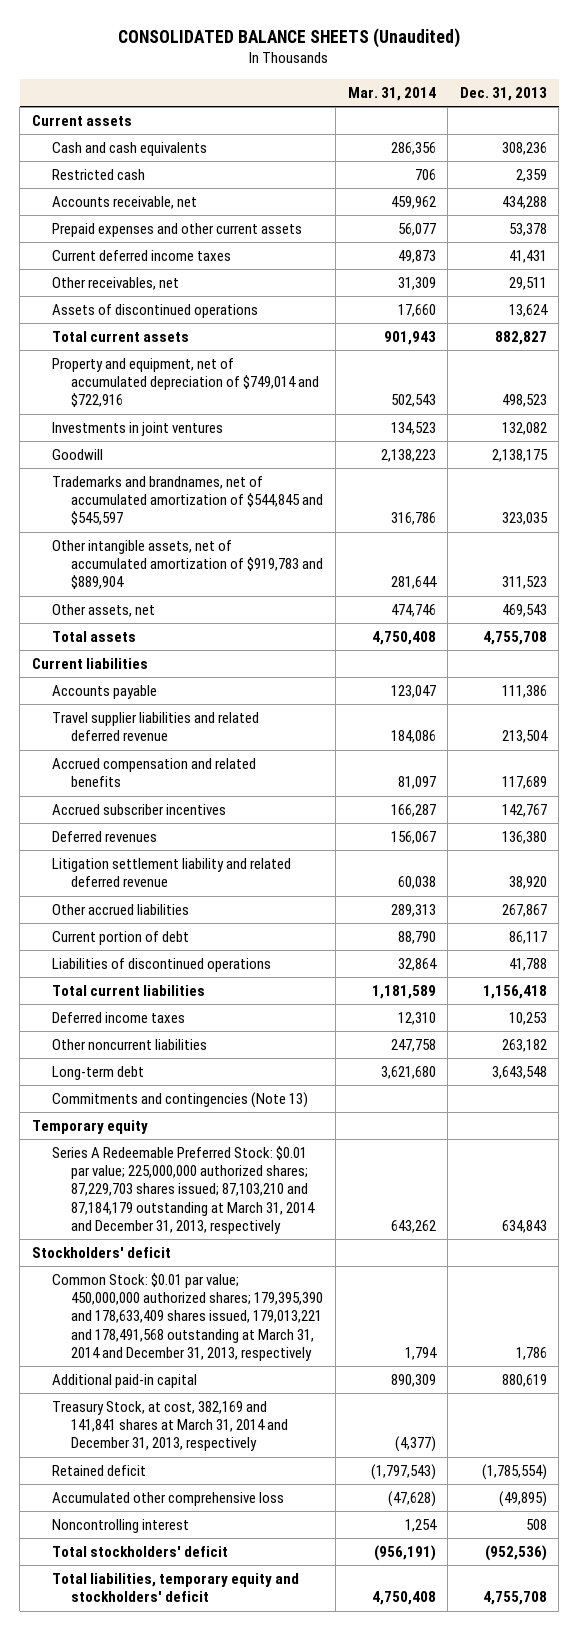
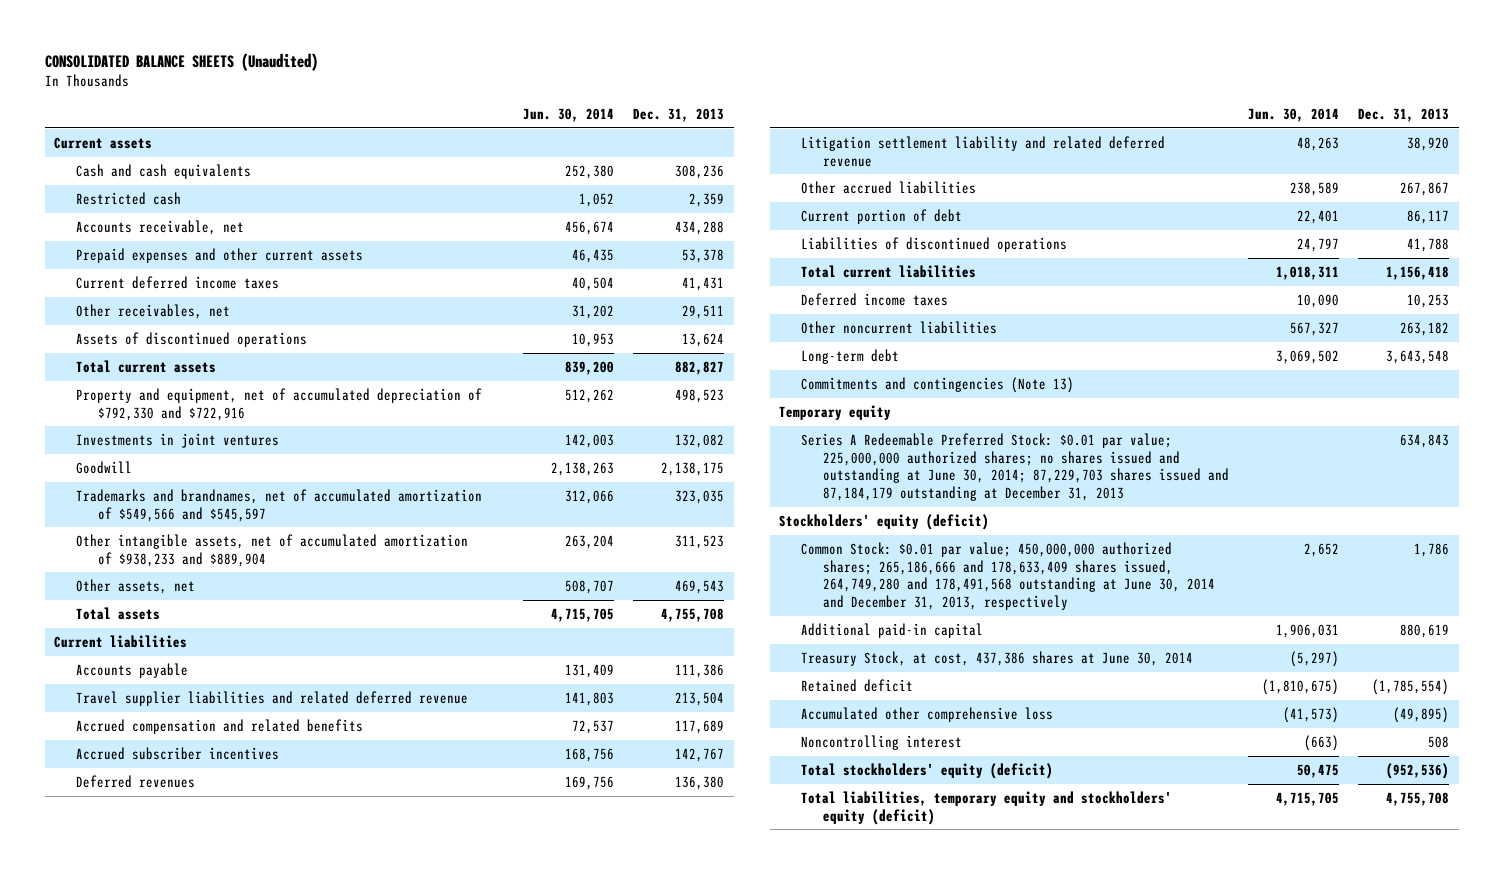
- | Mar. 31, 2014 | Dec. 31, 2013
+ | Jun. 30, 2014 | Dec. 31, 2013
- Property and equipment, net of accumulated depreciation of $749,014 and $722,916 | 502,543 | 498,523
+ Property and equipment, net of accumulated depreciation of $792,330 and $722,916 | 512,262 | 498,523
- Trademarks and brandnames, net of accumulated amortization of $544,845 and $545,597 | 316,786 | 323,035
- Other intangible assets, net of accumulated amortization of $919,783 and $889,904 | 281,644 | 311,523
+ Trademarks and brandnames, net of accumulated amortization of $549,566 and $545,597 | 312,066 | 323,035
+ Other intangible assets, net of accumulated amortization of $938,233 and $889,904 | 263,204 | 311,523
- Series A Redeemable Preferred Stock: $0.01 par value; 225,000,000 authorized shares; 87,229,703 shares issued; 87,103,210 and 87,184,179 outstanding at March 31, 2014 and December 31, 2013, respectively | 643,262 | 634,843
- Stockholders' deficit
- Common Stock: $0.01 par value; 450,000,000 authorized shares; 179,395,390 and 178,633,409 shares issued, 179,013,221 and 178,491,568 outstanding at March 31, 2014 and December 31, 2013, respectively | 1,794 | 1,786
+ Series A Redeemable Preferred Stock: $0.01 par value; 225,000,000 authorized shares; no shares issued and outstanding at June 30, 2014; 87,229,703 shares issued and 87,184,179 outstanding at December 31, 2013 | | 634,843
+ Stockholders' equity (deficit)
+ Common Stock: $0.01 par value; 450,000,000 authorized shares; 265,186,666 and 178,633,409 shares issued, 264,749,280 and 178,491,568 outstanding at June 30, 2014 and December 31, 2013, respectively | 2,652 | 1,786
- Treasury Stock, at cost, 382,169 and 141,841 shares at March 31, 2014 and December 31, 2013, respectively | (4,377) |
+ Treasury Stock, at cost, 437,386 shares at June 30, 2014 | (5,297) |
- Total stockholders' deficit | (956,191) | (952,536)
- Total liabilities, temporary equity and stockholders' deficit | 4,750,408 | 4,755,708
+ Total stockholders' equity (deficit) | 50,475 | (952,536)
+ Total liabilities, temporary equity and stockholders' equity (deficit) | 4,715,705 | 4,755,708

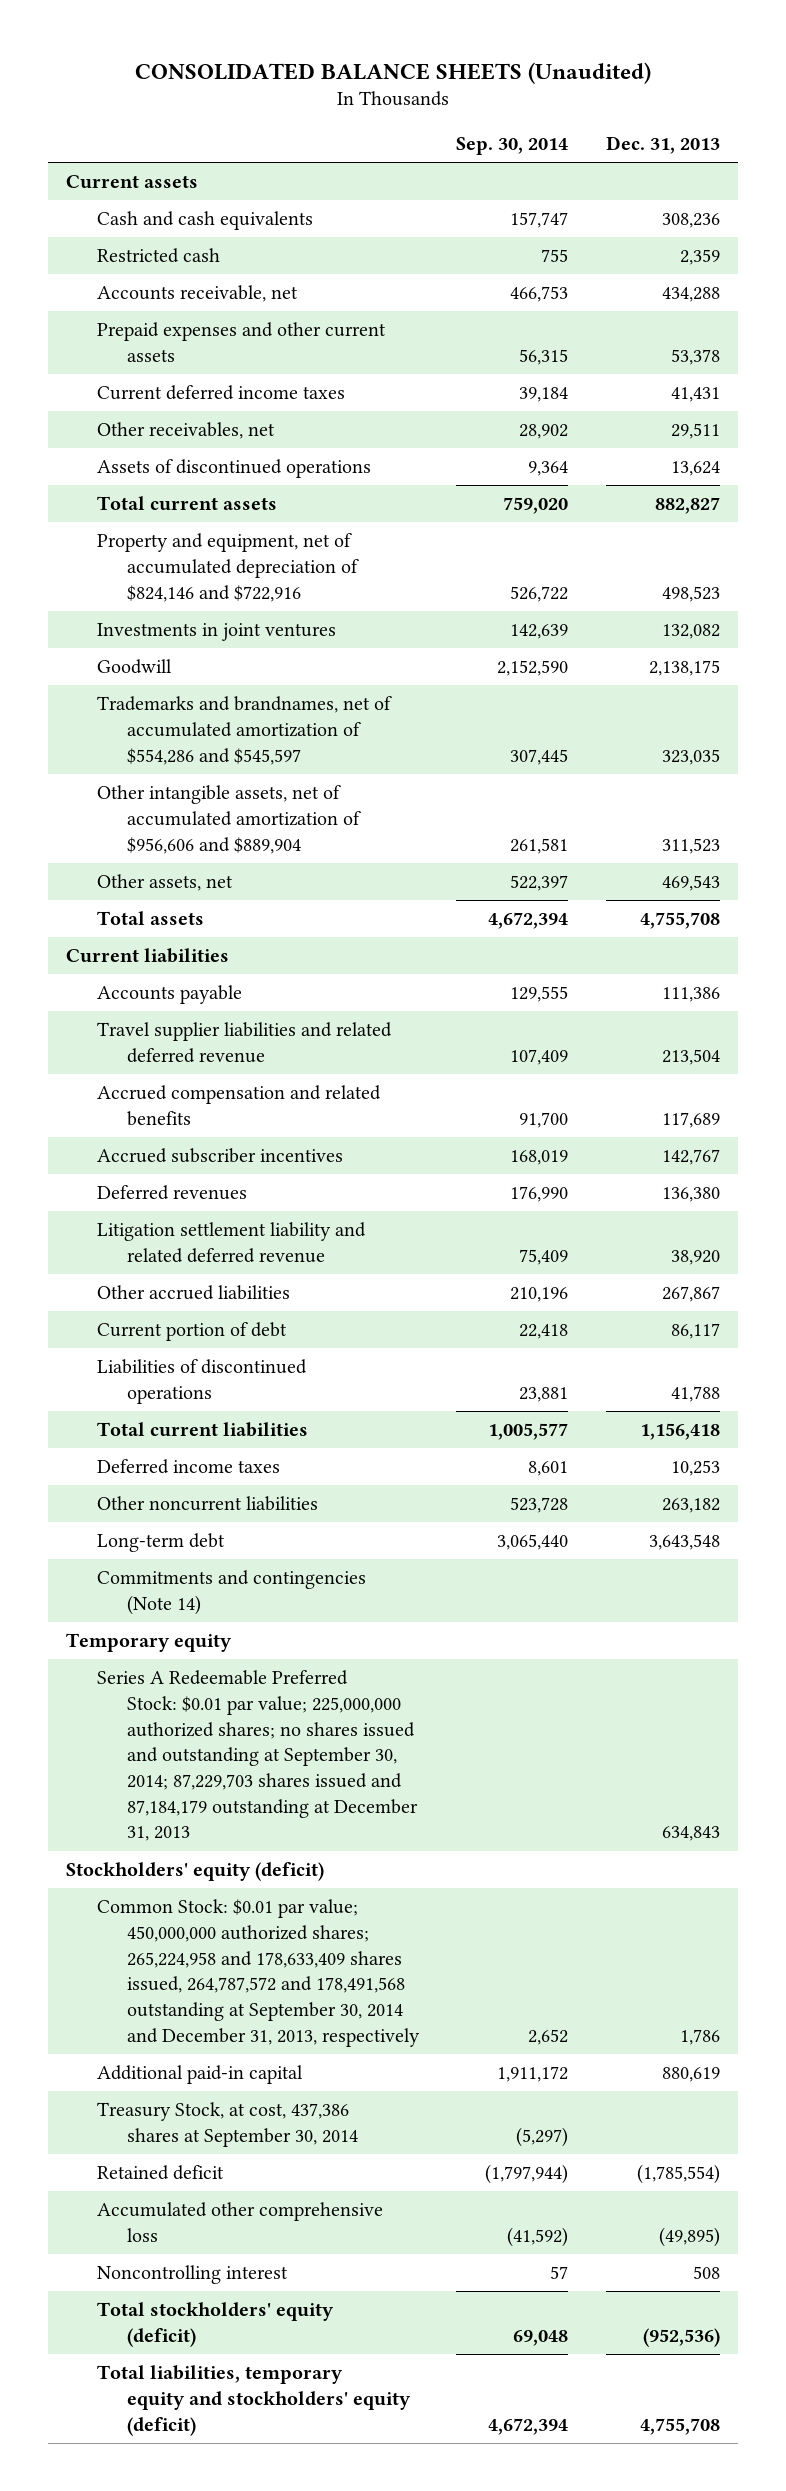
- | Jun. 30, 2014 | Dec. 31, 2013
+ | Sep. 30, 2014 | Dec. 31, 2013
- Property and equipment, net of accumulated depreciation of $792,330 and $722,916 | 512,262 | 498,523
+ Property and equipment, net of accumulated depreciation of $824,146 and $722,916 | 526,722 | 498,523
- Trademarks and brandnames, net of accumulated amortization of $549,566 and $545,597 | 312,066 | 323,035
- Other intangible assets, net of accumulated amortization of $938,233 and $889,904 | 263,204 | 311,523
+ Trademarks and brandnames, net of accumulated amortization of $554,286 and $545,597 | 307,445 | 323,035
+ Other intangible assets, net of accumulated amortization of $956,606 and $889,904 | 261,581 | 311,523
- Commitments and contingencies (Note 13)
+ Commitments and contingencies (Note 14)
- Series A Redeemable Preferred Stock: $0.01 par value; 225,000,000 authorized shares; no shares issued and outstanding at June 30, 2014; 87,229,703 shares issued and 87,184,179 outstanding at December 31, 2013 | | 634,843
+ Series A Redeemable Preferred Stock: $0.01 par value; 225,000,000 authorized shares; no shares issued and outstanding at September 30, 2014; 87,229,703 shares issued and 87,184,179 outstanding at December 31, 2013 | | 634,843
- Common Stock: $0.01 par value; 450,000,000 authorized shares; 265,186,666 and 178,633,409 shares issued, 264,749,280 and 178,491,568 outstanding at June 30, 2014 and December 31, 2013, respectively | 2,652 | 1,786
+ Common Stock: $0.01 par value; 450,000,000 authorized shares; 265,224,958 and 178,633,409 shares issued, 264,787,572 and 178,491,568 outstanding at September 30, 2014 and December 31, 2013, respectively | 2,652 | 1,786
- Treasury Stock, at cost, 437,386 shares at June 30, 2014 | (5,297) |
+ Treasury Stock, at cost, 437,386 shares at September 30, 2014 | (5,297) |

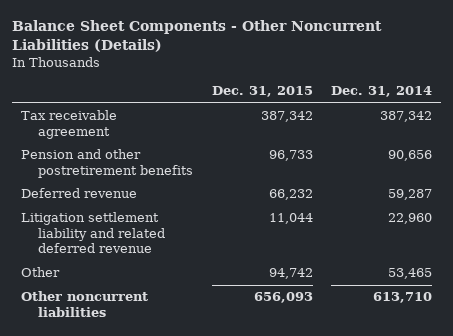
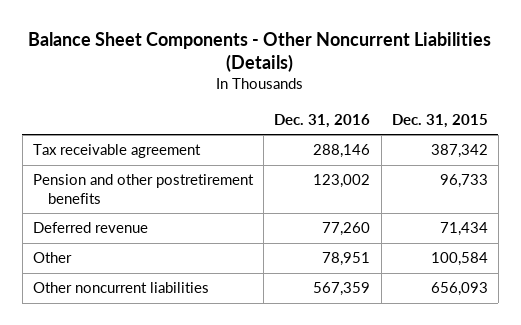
- | Dec. 31, 2015 | Dec. 31, 2014
+ | Dec. 31, 2016 | Dec. 31, 2015
- Deferred revenue | 66,232 | 59,287
- Litigation settlement liability and related deferred revenue | 11,044 | 22,960
- Other | 94,742 | 53,465
+ Deferred revenue | 77,260 | 71,434
+ Other | 78,951 | 100,584

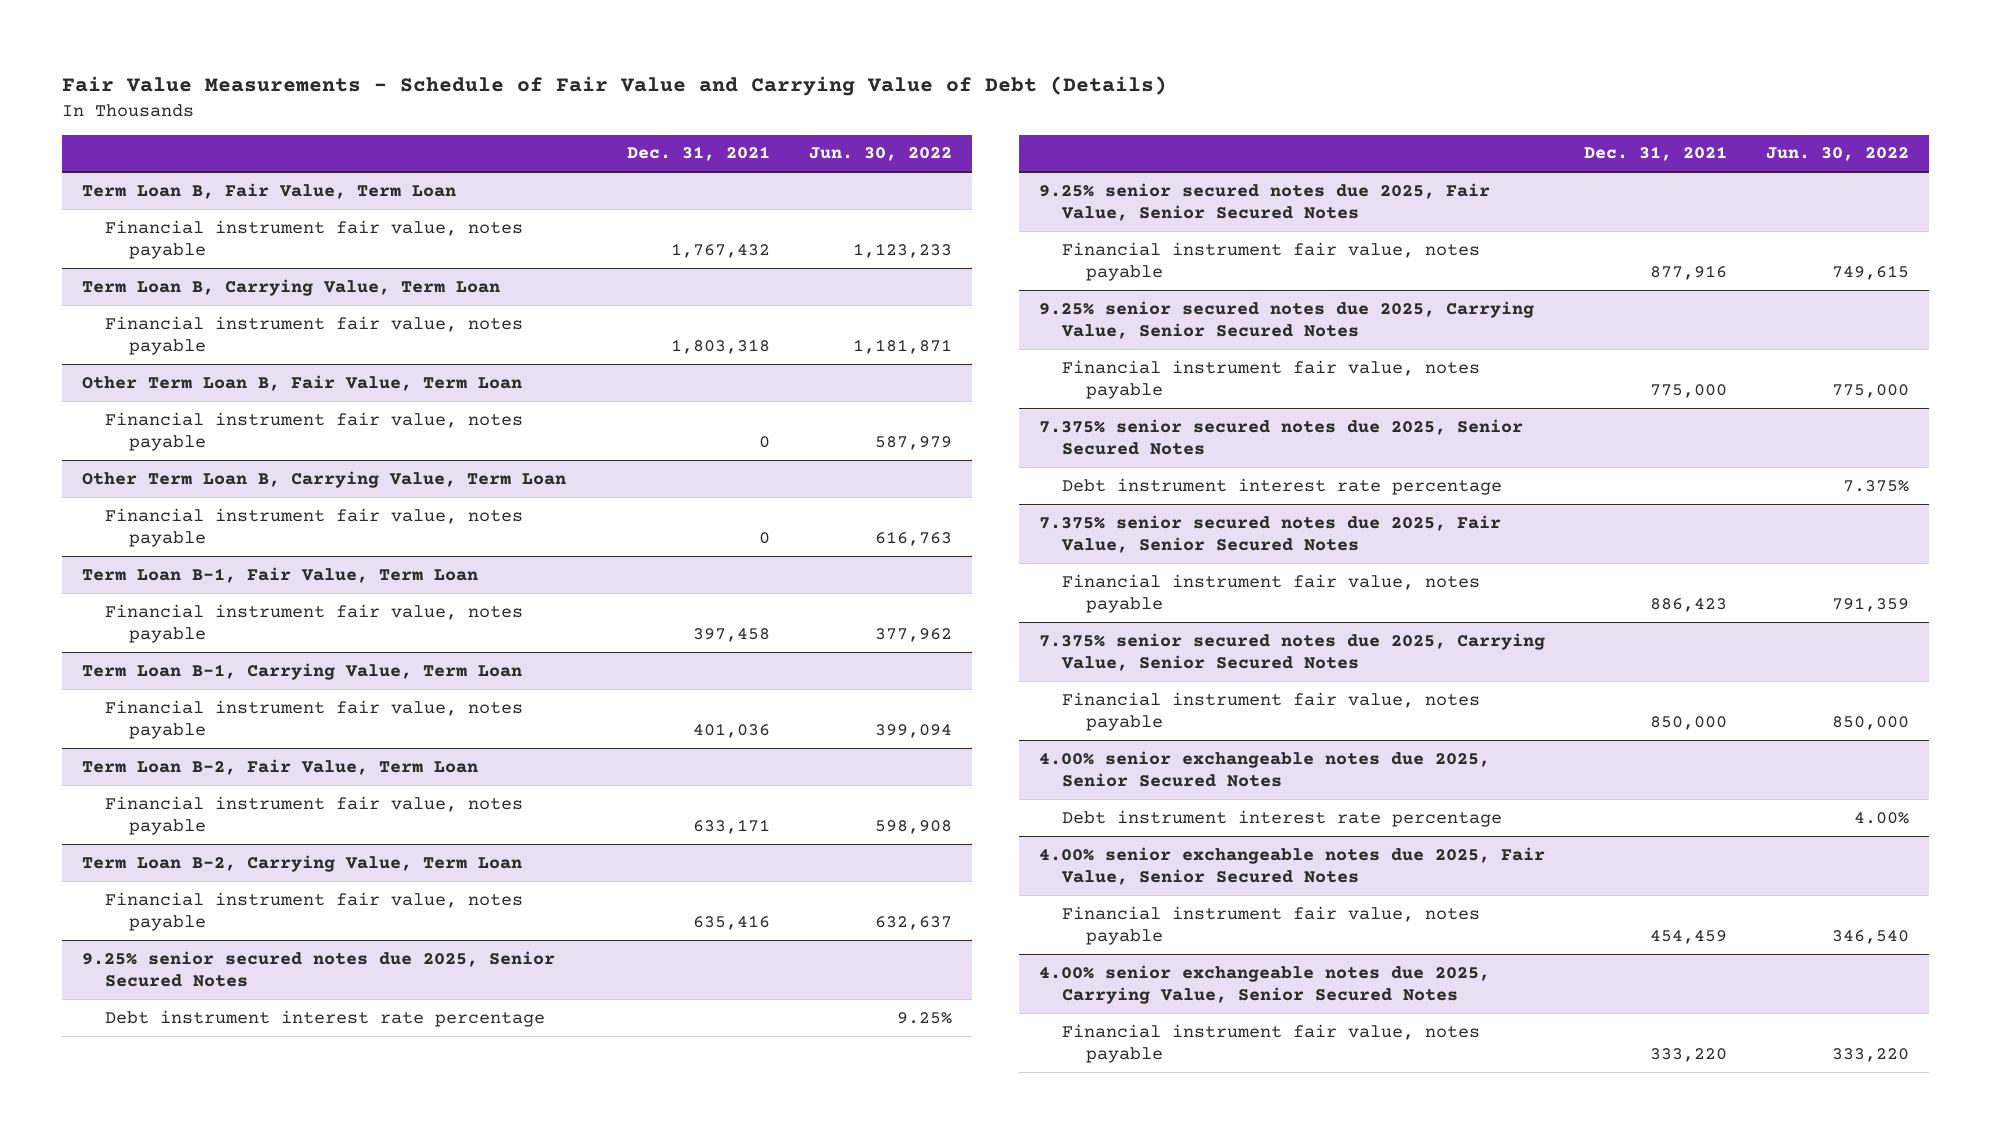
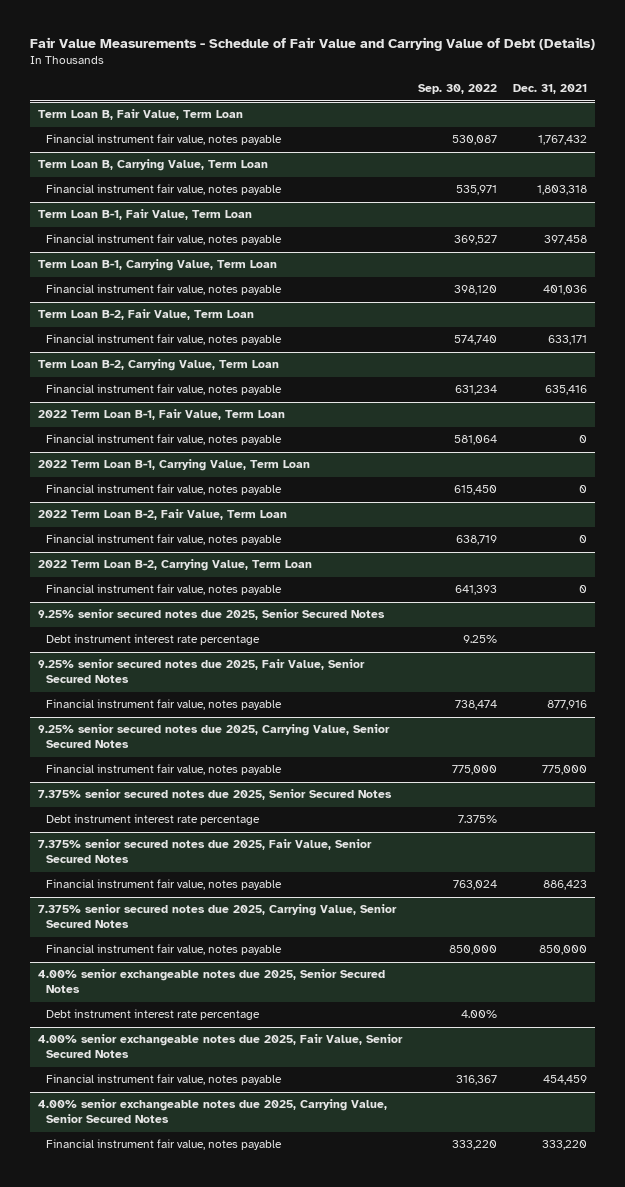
- | Dec. 31, 2021 | Jun. 30, 2022
+ | Sep. 30, 2022 | Dec. 31, 2021
- Other Term Loan B, Fair Value, Term Loan
- Financial instrument fair value, notes payable | 0 | 587,979
- Other Term Loan B, Carrying Value, Term Loan
- Financial instrument fair value, notes payable | 0 | 616,763
+ 2022 Term Loan B-1, Fair Value, Term Loan
+ Financial instrument fair value, notes payable | 581,064 | 0
+ 2022 Term Loan B-1, Carrying Value, Term Loan
+ Financial instrument fair value, notes payable | 615,450 | 0
+ 2022 Term Loan B-2, Fair Value, Term Loan
+ Financial instrument fair value, notes payable | 638,719 | 0
+ 2022 Term Loan B-2, Carrying Value, Term Loan
+ Financial instrument fair value, notes payable | 641,393 | 0

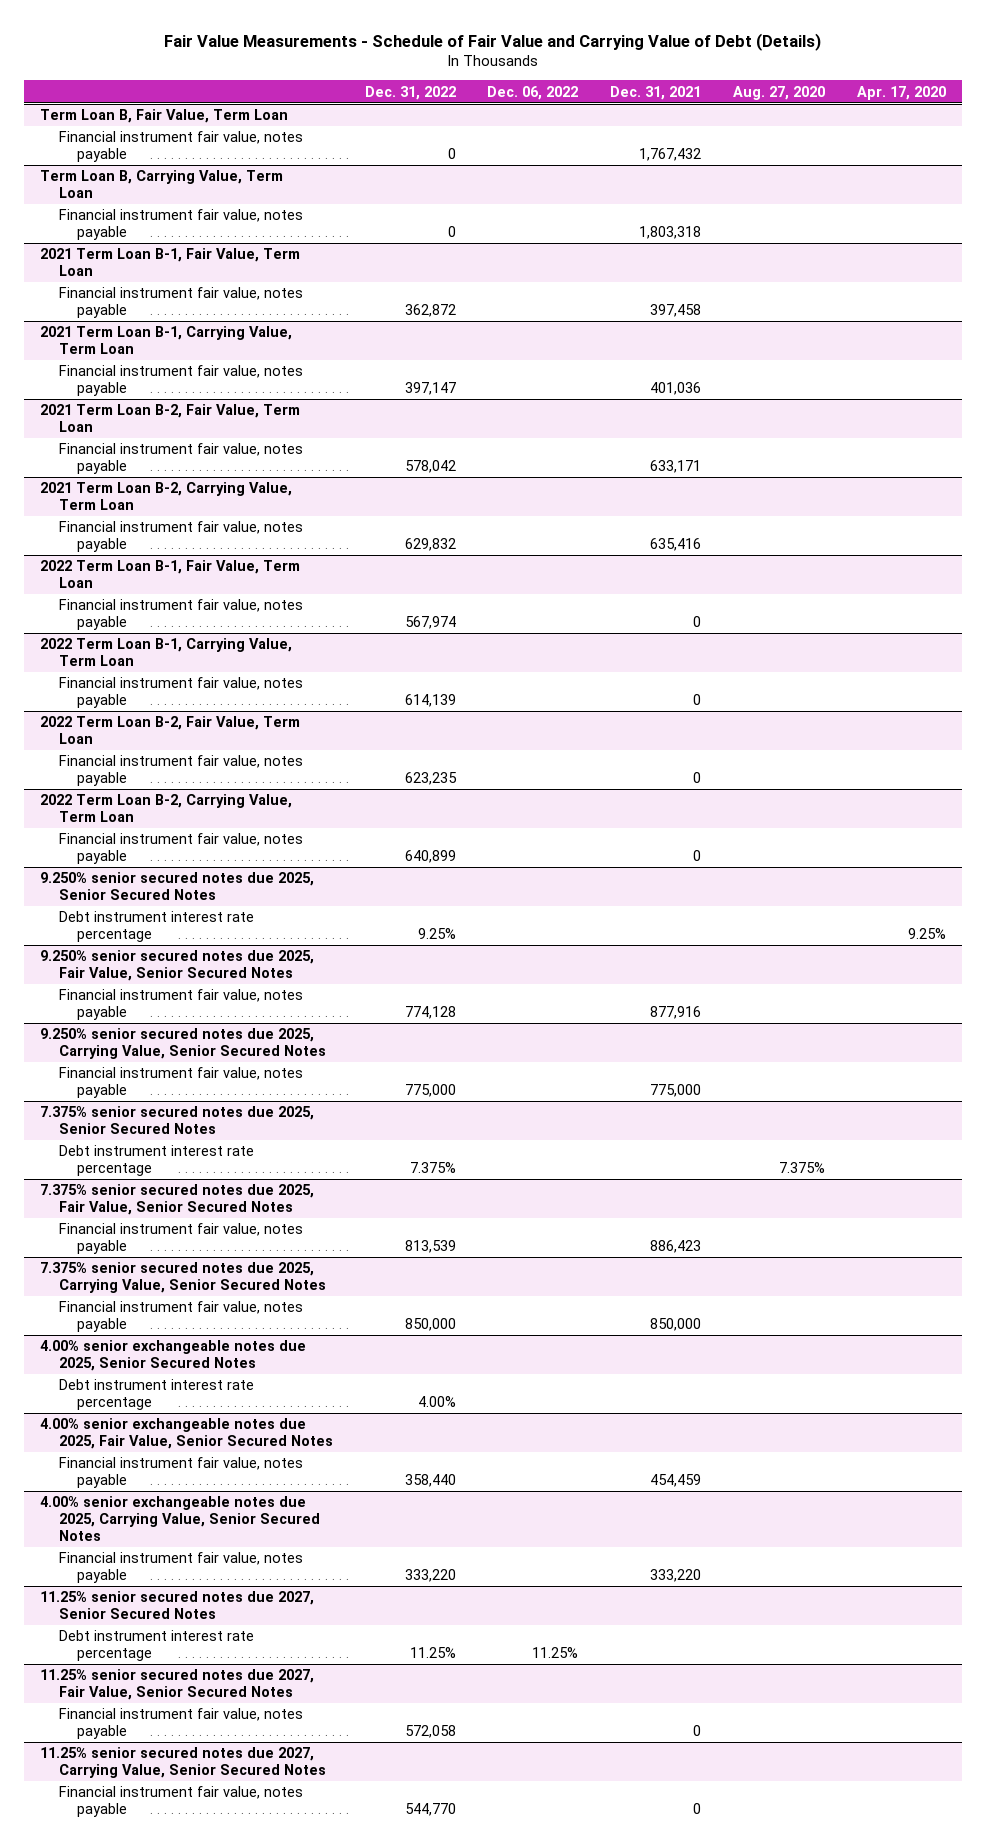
- | Sep. 30, 2022 | Dec. 31, 2021
+ | Dec. 31, 2022 | Dec. 06, 2022 | Dec. 31, 2021 | Aug. 27, 2020 | Apr. 17, 2020
- Term Loan B-1, Fair Value, Term Loan
+ 2021 Term Loan B-1, Fair Value, Term Loan
- Term Loan B-1, Carrying Value, Term Loan
+ 2021 Term Loan B-1, Carrying Value, Term Loan
- Term Loan B-2, Fair Value, Term Loan
+ 2021 Term Loan B-2, Fair Value, Term Loan
- Term Loan B-2, Carrying Value, Term Loan
+ 2021 Term Loan B-2, Carrying Value, Term Loan
- 9.25% senior secured notes due 2025, Senior Secured Notes
+ 9.250% senior secured notes due 2025, Senior Secured Notes
- 9.25% senior secured notes due 2025, Fair Value, Senior Secured Notes
+ 9.250% senior secured notes due 2025, Fair Value, Senior Secured Notes
- 9.25% senior secured notes due 2025, Carrying Value, Senior Secured Notes
+ 9.250% senior secured notes due 2025, Carrying Value, Senior Secured Notes
+ 11.25% senior secured notes due 2027, Senior Secured Notes
+ Debt instrument interest rate percentage | 11.25% | 11.25% | | |
+ 11.25% senior secured notes due 2027, Fair Value, Senior Secured Notes
+ Financial instrument fair value, notes payable | 572,058 | | 0 | |
+ 11.25% senior secured notes due 2027, Carrying Value, Senior Secured Notes
+ Financial instrument fair value, notes payable | 544,770 | | 0 | |

